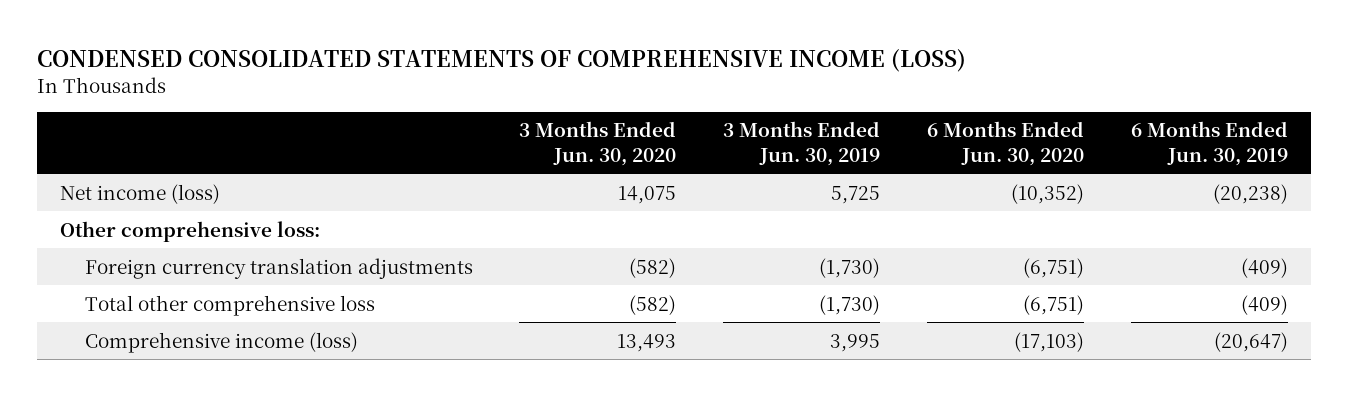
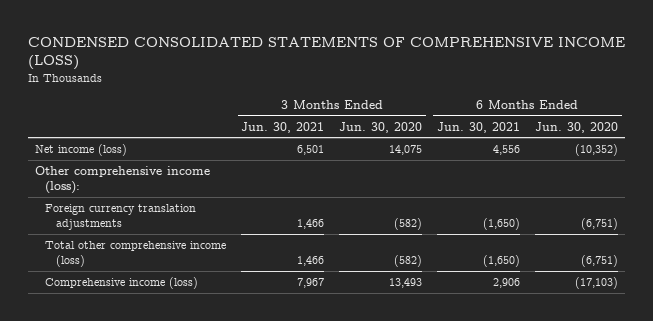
- | 3 Months Ended Jun. 30, 2020 | 3 Months Ended Jun. 30, 2019 | 6 Months Ended Jun. 30, 2020 | 6 Months Ended Jun. 30, 2019
+ | 3 Months Ended Jun. 30, 2021 | 3 Months Ended Jun. 30, 2020 | 6 Months Ended Jun. 30, 2021 | 6 Months Ended Jun. 30, 2020
- Other comprehensive loss:
+ Other comprehensive income (loss):
- Total other comprehensive loss | (582) | (1,730) | (6,751) | (409)
+ Total other comprehensive income (loss) | 1,466 | (582) | (1,650) | (6,751)

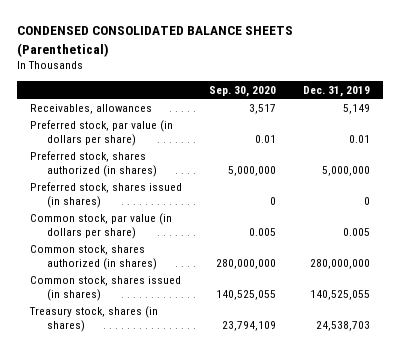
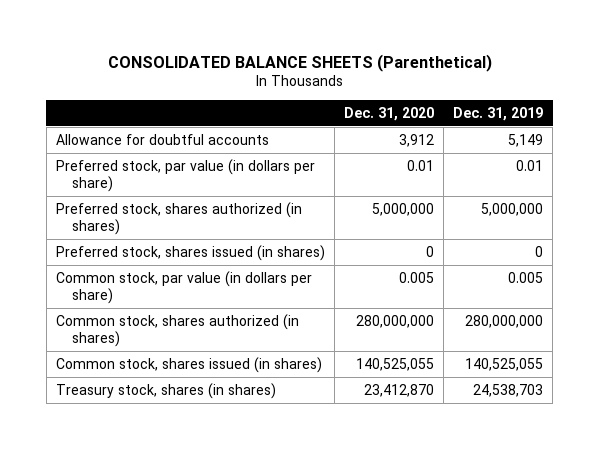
- CONDENSED CONSOLIDATED BALANCE SHEETS (Parenthetical)
+ CONSOLIDATED BALANCE SHEETS (Parenthetical)
- | Sep. 30, 2020 | Dec. 31, 2019
+ | Dec. 31, 2020 | Dec. 31, 2019
- Receivables, allowances | 3,517 | 5,149
+ Allowance for doubtful accounts | 3,912 | 5,149

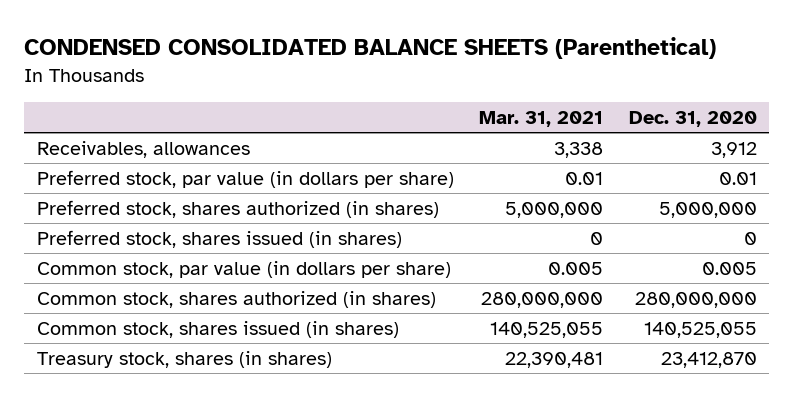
- CONSOLIDATED BALANCE SHEETS (Parenthetical)
+ CONDENSED CONSOLIDATED BALANCE SHEETS (Parenthetical)
- | Dec. 31, 2020 | Dec. 31, 2019
+ | Mar. 31, 2021 | Dec. 31, 2020
- Allowance for doubtful accounts | 3,912 | 5,149
+ Receivables, allowances | 3,338 | 3,912

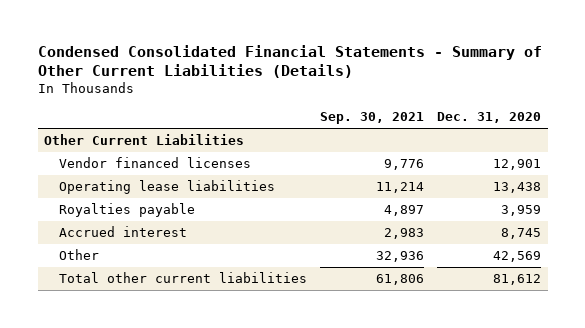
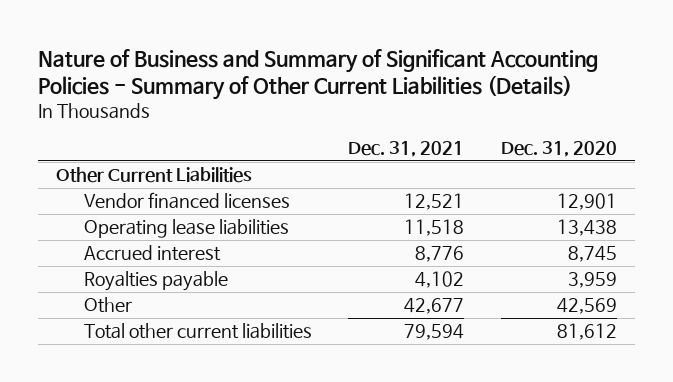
- Condensed Consolidated Financial Statements - Summary of Other Current Liabilities (Details)
+ Nature of Business and Summary of Significant Accounting Policies - Summary of Other Current Liabilities (Details)
- | Sep. 30, 2021 | Dec. 31, 2020
+ | Dec. 31, 2021 | Dec. 31, 2020
moved down: Royalties payable | 4,102 | 3,959

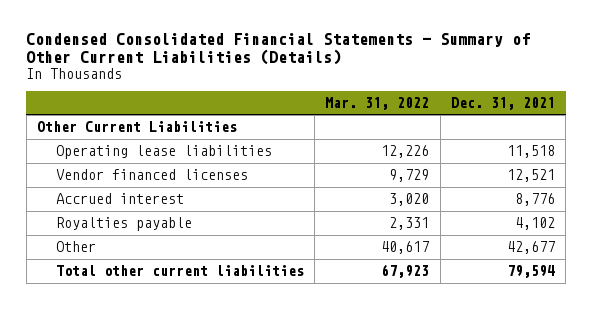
- Nature of Business and Summary of Significant Accounting Policies - Summary of Other Current Liabilities (Details)
+ Condensed Consolidated Financial Statements - Summary of Other Current Liabilities (Details)
- | Dec. 31, 2021 | Dec. 31, 2020
+ | Mar. 31, 2022 | Dec. 31, 2021
moved down: Vendor financed licenses | 9,729 | 12,521

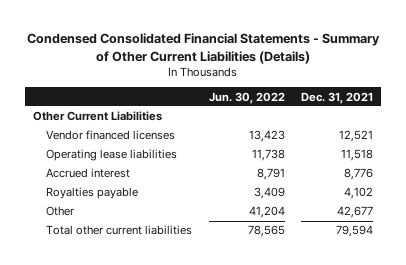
- | Mar. 31, 2022 | Dec. 31, 2021
+ | Jun. 30, 2022 | Dec. 31, 2021
moved down: Operating lease liabilities | 11,738 | 11,518

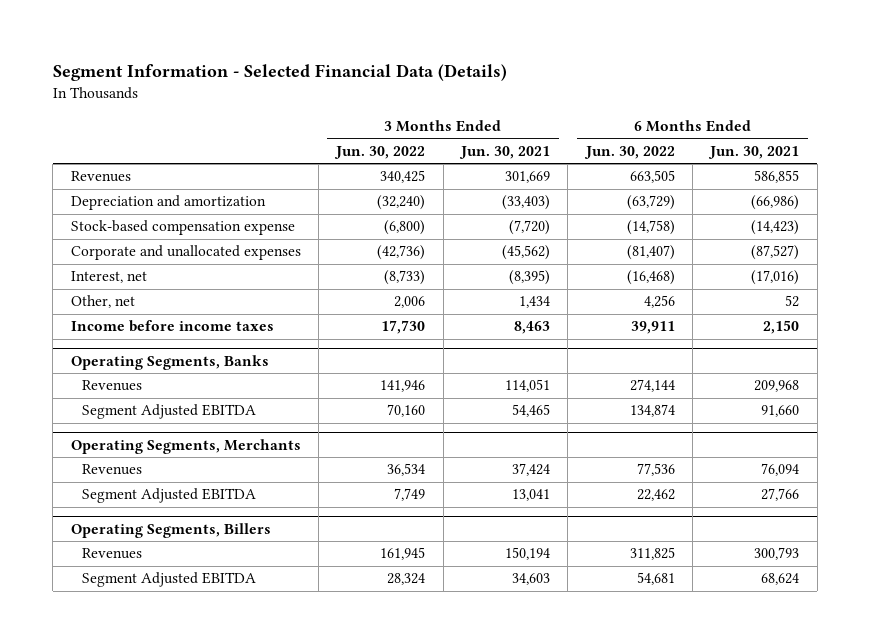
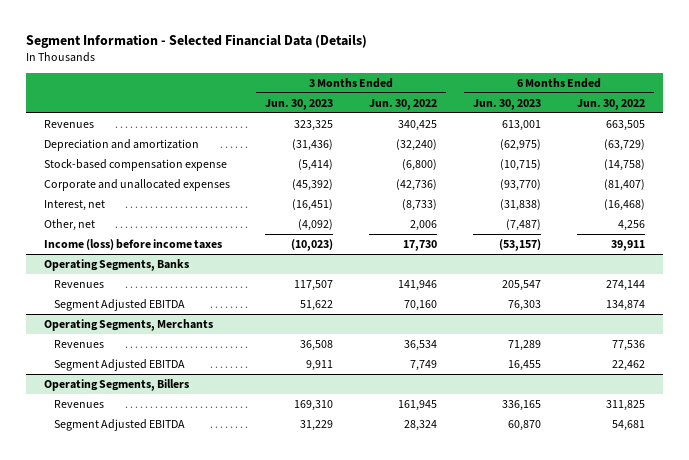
- | 3 Months Ended Jun. 30, 2022 | 3 Months Ended Jun. 30, 2021 | 6 Months Ended Jun. 30, 2022 | 6 Months Ended Jun. 30, 2021
+ | 3 Months Ended Jun. 30, 2023 | 3 Months Ended Jun. 30, 2022 | 6 Months Ended Jun. 30, 2023 | 6 Months Ended Jun. 30, 2022
- Income before income taxes | 17,730 | 8,463 | 39,911 | 2,150
+ Income (loss) before income taxes | (10,023) | 17,730 | (53,157) | 39,911

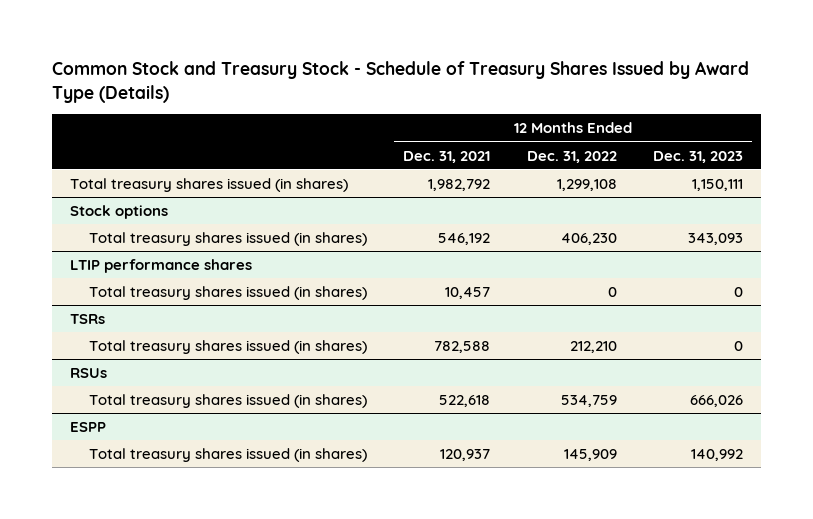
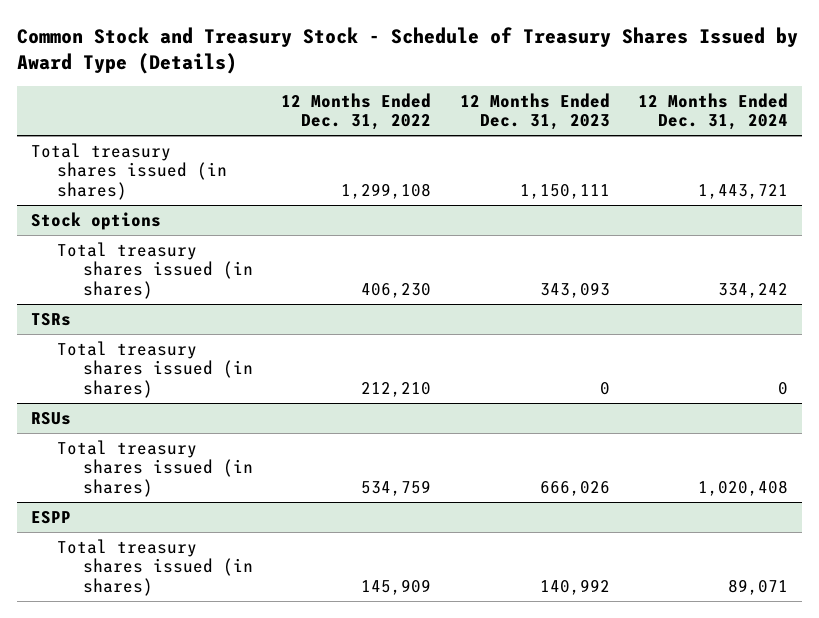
- | 12 Months Ended Dec. 31, 2021 | 12 Months Ended Dec. 31, 2022 | 12 Months Ended Dec. 31, 2023
+ | 12 Months Ended Dec. 31, 2022 | 12 Months Ended Dec. 31, 2023 | 12 Months Ended Dec. 31, 2024
- LTIP performance shares
- Total treasury shares issued (in shares) | 10,457 | 0 | 0

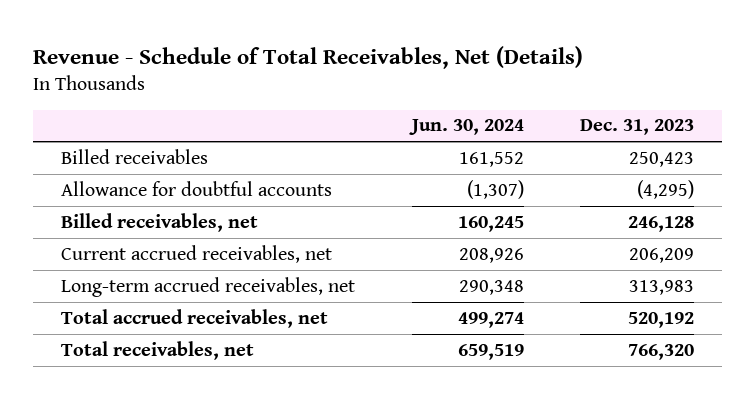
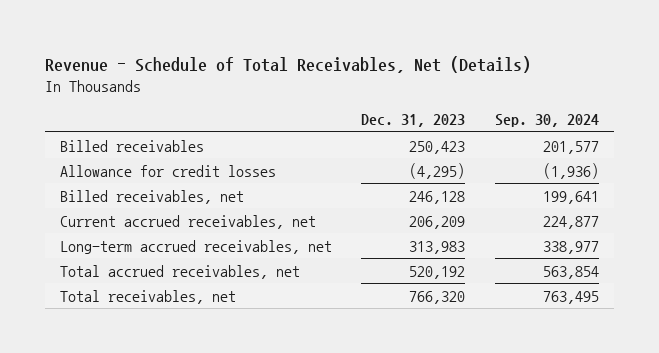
- | Jun. 30, 2024 | Dec. 31, 2023
+ | Dec. 31, 2023 | Sep. 30, 2024
- Allowance for doubtful accounts | (1,307) | (4,295)
+ Allowance for credit losses | (4,295) | (1,936)

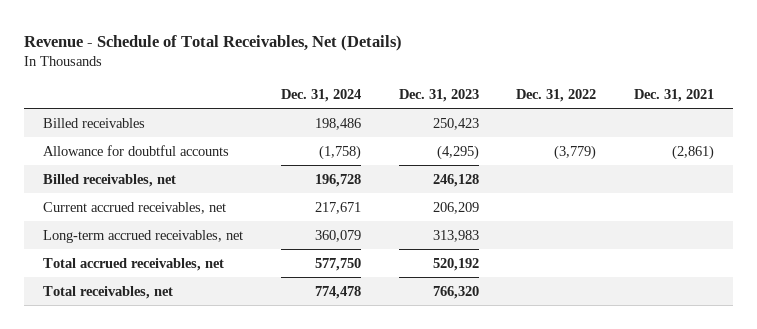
- | Dec. 31, 2023 | Sep. 30, 2024
+ | Dec. 31, 2024 | Dec. 31, 2023 | Dec. 31, 2022 | Dec. 31, 2021
- Allowance for credit losses | (4,295) | (1,936)
+ Allowance for doubtful accounts | (1,758) | (4,295) | (3,779) | (2,861)

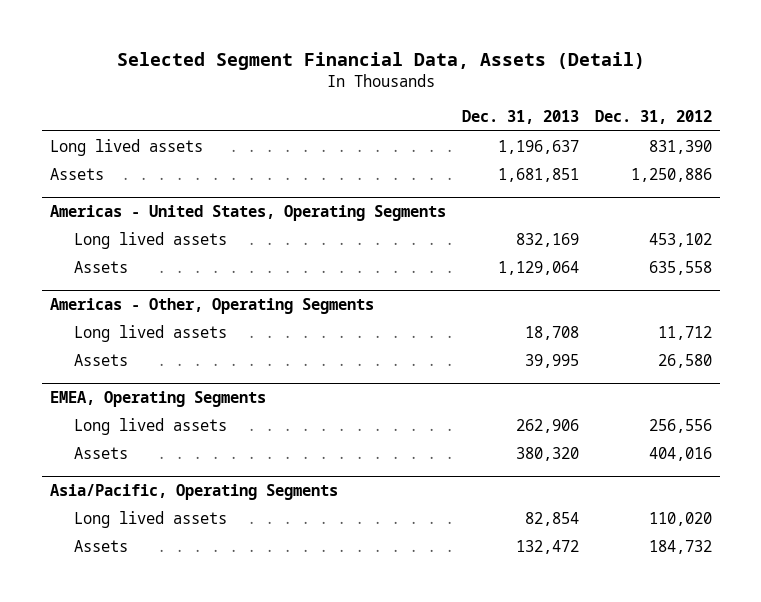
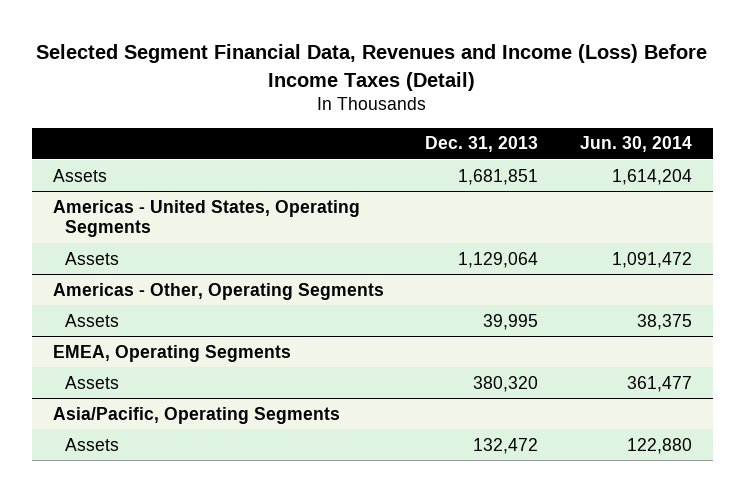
- Selected Segment Financial Data, Assets (Detail)
+ Selected Segment Financial Data, Revenues and Income (Loss) Before Income Taxes (Detail)
- | Dec. 31, 2013 | Dec. 31, 2012
+ | Dec. 31, 2013 | Jun. 30, 2014
- Long lived assets | 1,196,637 | 831,390
@ Americas - United States, Operating Segments
- Long lived assets | 832,169 | 453,102
@ Americas - Other, Operating Segments
- Long lived assets | 18,708 | 11,712
@ EMEA, Operating Segments
- Long lived assets | 262,906 | 256,556
@ Asia/Pacific, Operating Segments
- Long lived assets | 82,854 | 110,020

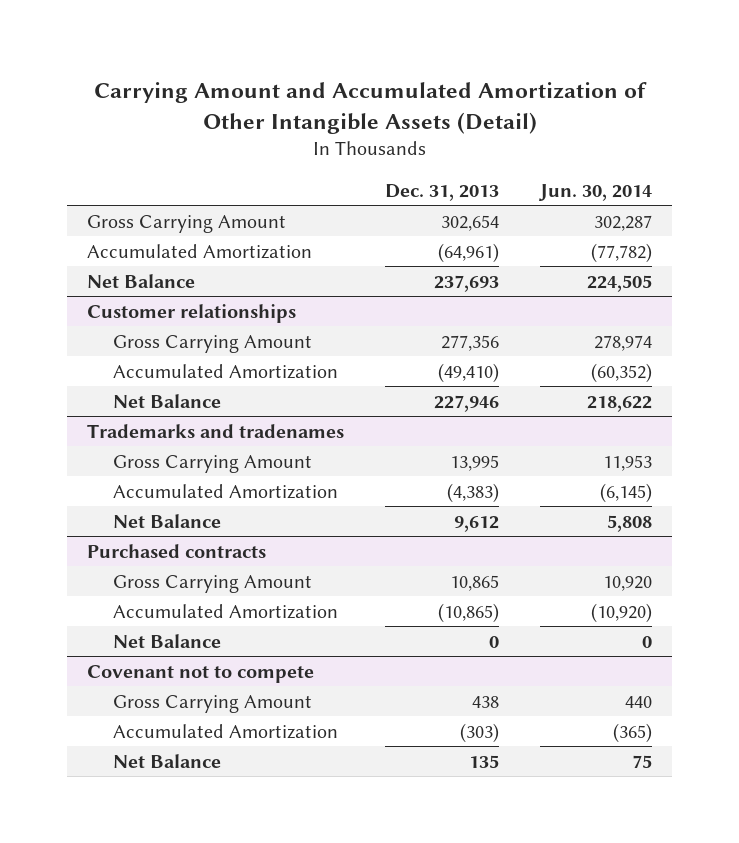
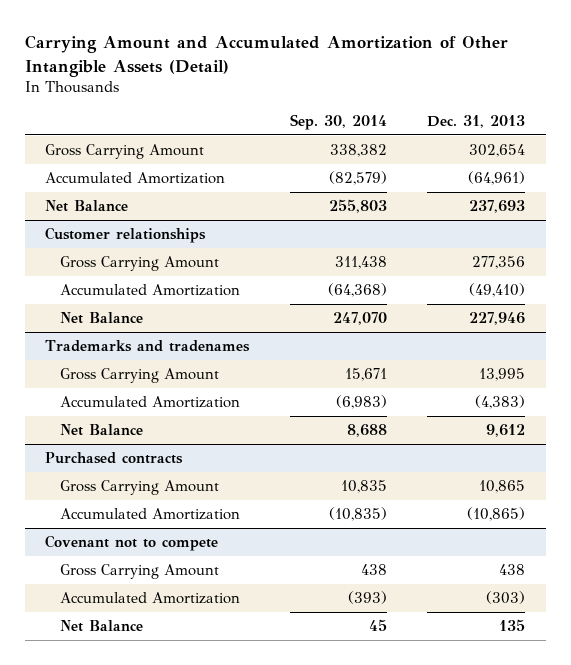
- | Dec. 31, 2013 | Jun. 30, 2014
+ | Sep. 30, 2014 | Dec. 31, 2013
@ Purchased contracts
- Net Balance | 0 | 0

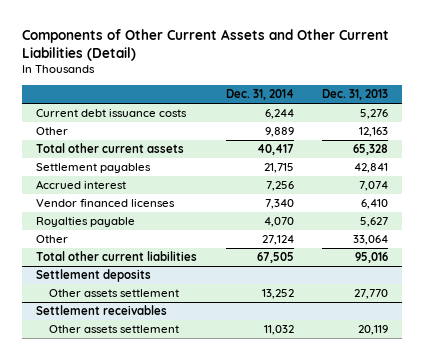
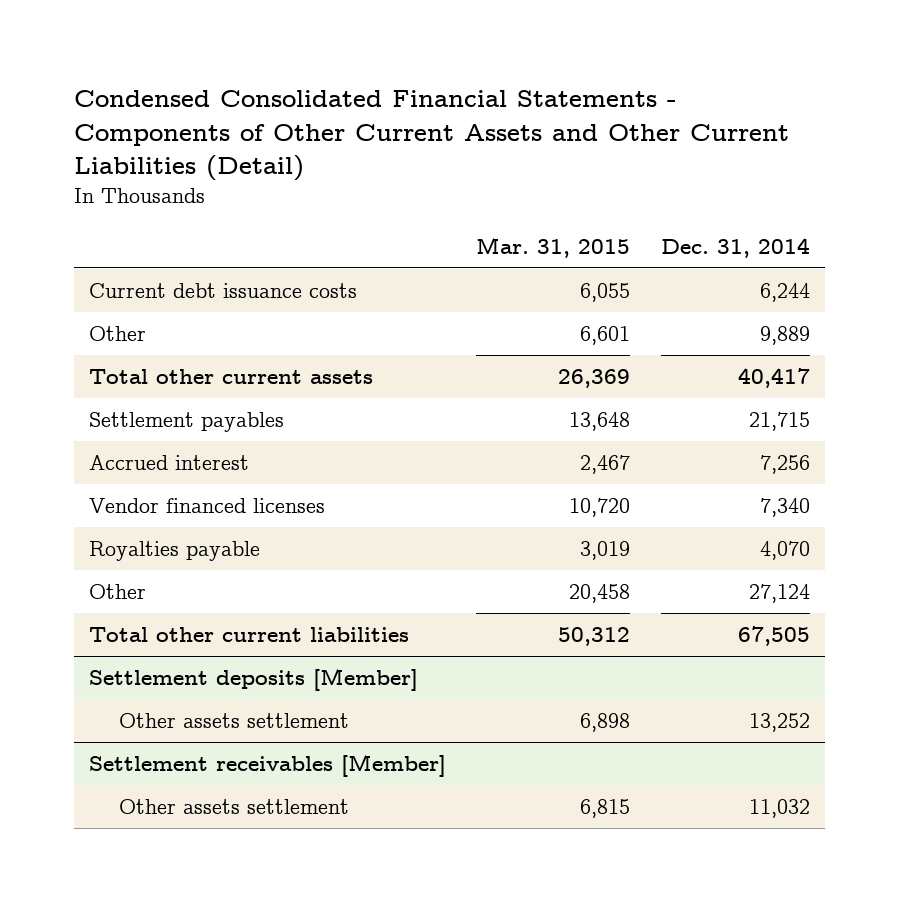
- Components of Other Current Assets and Other Current Liabilities (Detail)
+ Condensed Consolidated Financial Statements - Components of Other Current Assets and Other Current Liabilities (Detail)
- | Dec. 31, 2014 | Dec. 31, 2013
+ | Mar. 31, 2015 | Dec. 31, 2014
- Settlement deposits
+ Settlement deposits [Member]
- Settlement receivables
+ Settlement receivables [Member]

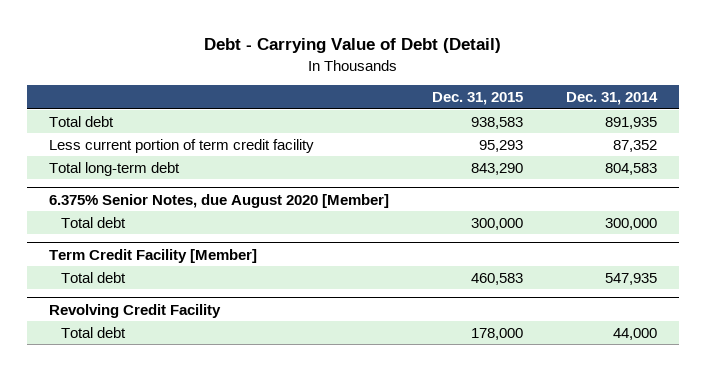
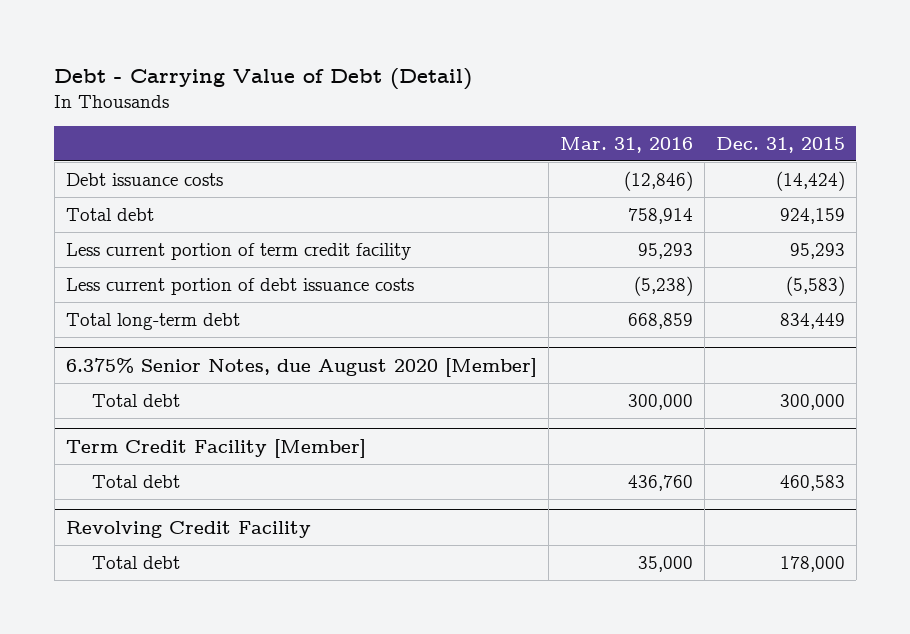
- | Dec. 31, 2015 | Dec. 31, 2014
+ | Mar. 31, 2016 | Dec. 31, 2015
- Total debt | 938,583 | 891,935
+ Debt issuance costs | (12,846) | (14,424)
+ Total debt | 758,914 | 924,159
- Total long-term debt | 843,290 | 804,583
+ Less current portion of debt issuance costs | (5,238) | (5,583)
+ Total long-term debt | 668,859 | 834,449

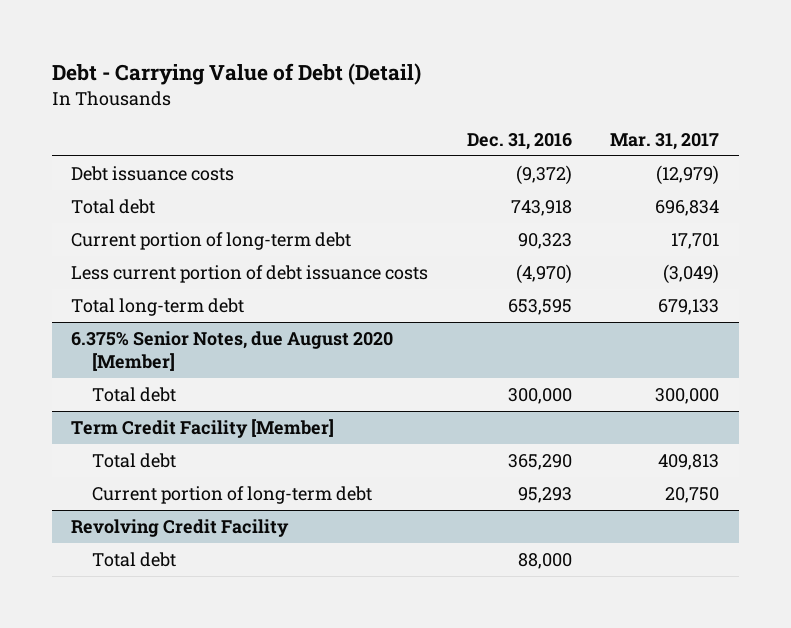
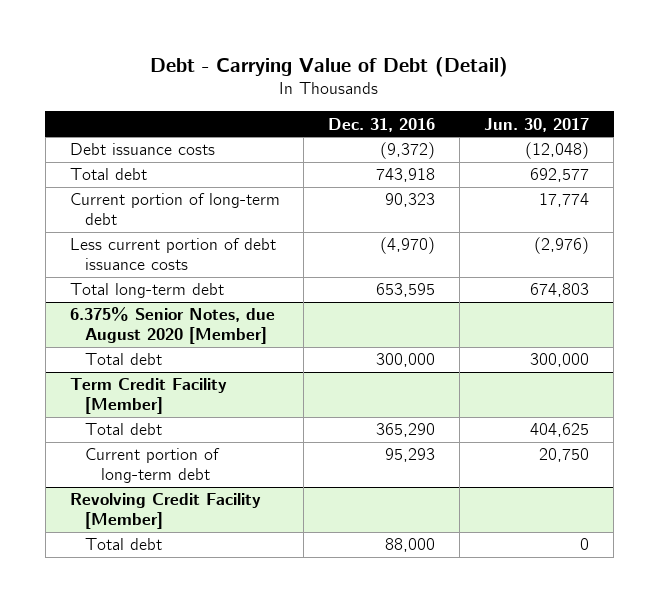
- | Dec. 31, 2016 | Mar. 31, 2017
+ | Dec. 31, 2016 | Jun. 30, 2017
- Revolving Credit Facility
+ Revolving Credit Facility [Member]

